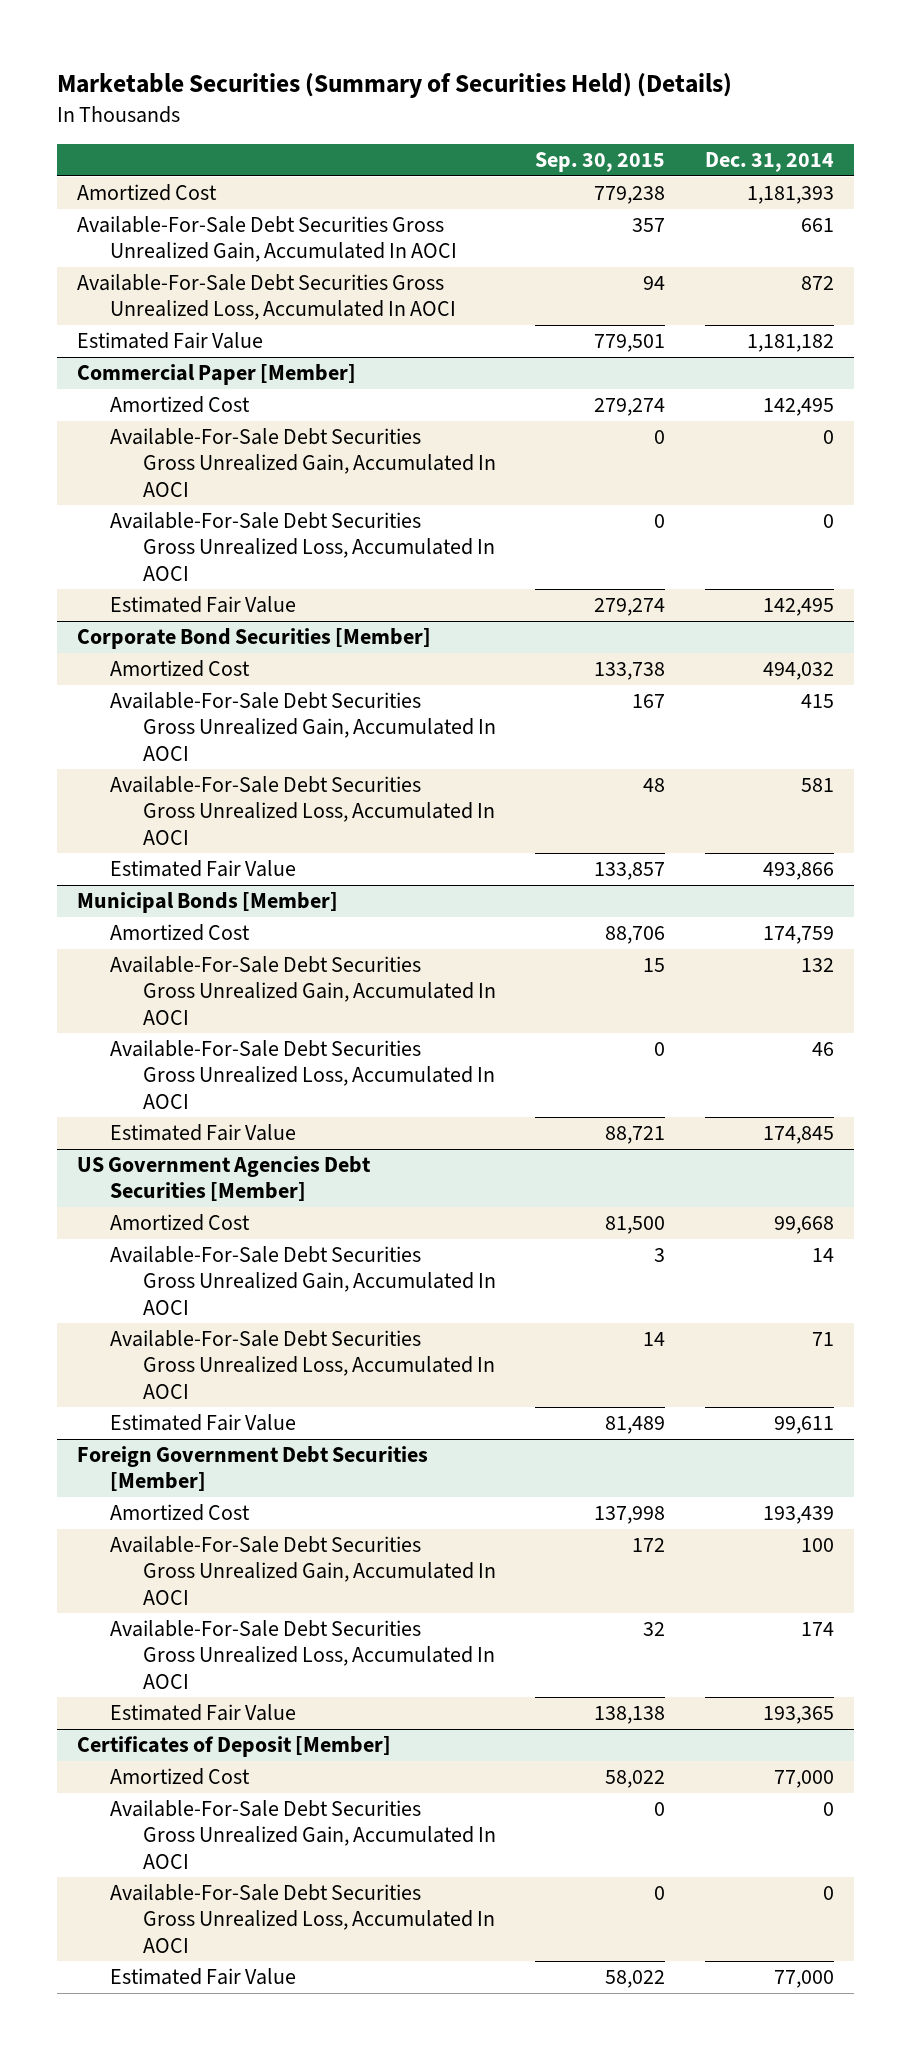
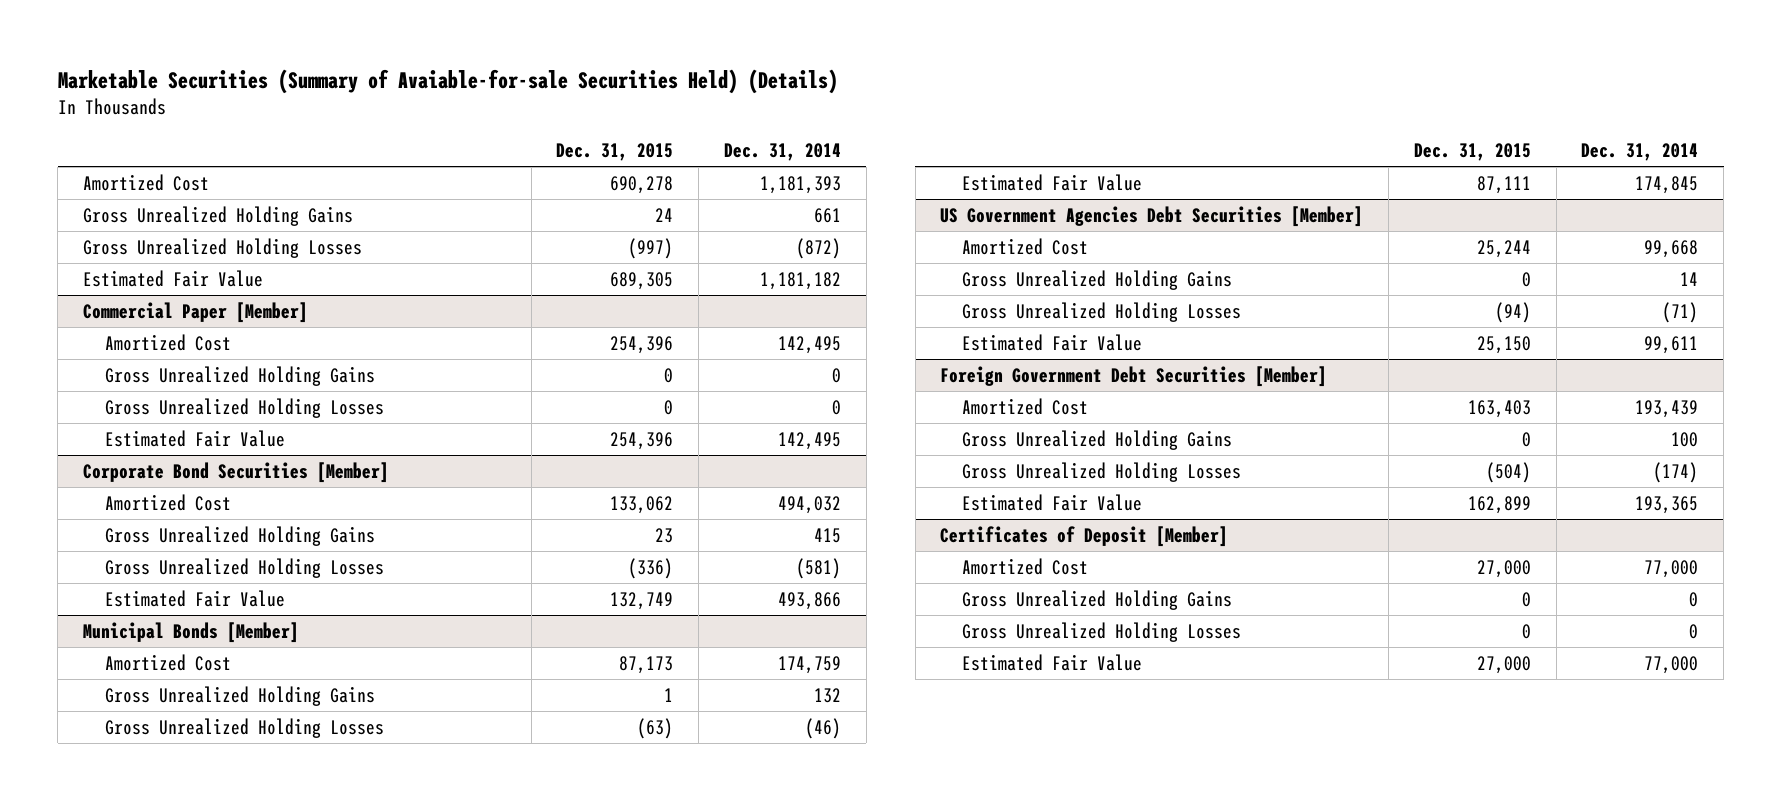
- Marketable Securities (Summary of Securities Held) (Details)
+ Marketable Securities (Summary of Avaiable-for-sale Securities Held) (Details)
- | Sep. 30, 2015 | Dec. 31, 2014
+ | Dec. 31, 2015 | Dec. 31, 2014
- Available-For-Sale Debt Securities Gross Unrealized Gain, Accumulated In AOCI | 357 | 661
- Available-For-Sale Debt Securities Gross Unrealized Loss, Accumulated In AOCI | 94 | 872
+ Gross Unrealized Holding Gains | 24 | 661
+ Gross Unrealized Holding Losses | (997) | (872)
@ Commercial Paper [Member]
- Available-For-Sale Debt Securities Gross Unrealized Gain, Accumulated In AOCI | 0 | 0
- Available-For-Sale Debt Securities Gross Unrealized Loss, Accumulated In AOCI | 0 | 0
+ Gross Unrealized Holding Gains | 0 | 0
+ Gross Unrealized Holding Losses | 0 | 0
@ Corporate Bond Securities [Member]
- Available-For-Sale Debt Securities Gross Unrealized Gain, Accumulated In AOCI | 167 | 415
- Available-For-Sale Debt Securities Gross Unrealized Loss, Accumulated In AOCI | 48 | 581
+ Gross Unrealized Holding Gains | 23 | 415
+ Gross Unrealized Holding Losses | (336) | (581)
@ Municipal Bonds [Member]
- Available-For-Sale Debt Securities Gross Unrealized Gain, Accumulated In AOCI | 15 | 132
- Available-For-Sale Debt Securities Gross Unrealized Loss, Accumulated In AOCI | 0 | 46
+ Gross Unrealized Holding Gains | 1 | 132
+ Gross Unrealized Holding Losses | (63) | (46)
@ US Government Agencies Debt Securities [Member]
- Available-For-Sale Debt Securities Gross Unrealized Gain, Accumulated In AOCI | 3 | 14
- Available-For-Sale Debt Securities Gross Unrealized Loss, Accumulated In AOCI | 14 | 71
+ Gross Unrealized Holding Gains | 0 | 14
+ Gross Unrealized Holding Losses | (94) | (71)
@ Foreign Government Debt Securities [Member]
- Available-For-Sale Debt Securities Gross Unrealized Gain, Accumulated In AOCI | 172 | 100
- Available-For-Sale Debt Securities Gross Unrealized Loss, Accumulated In AOCI | 32 | 174
+ Gross Unrealized Holding Gains | 0 | 100
+ Gross Unrealized Holding Losses | (504) | (174)
@ Certificates of Deposit [Member]
- Available-For-Sale Debt Securities Gross Unrealized Gain, Accumulated In AOCI | 0 | 0
- Available-For-Sale Debt Securities Gross Unrealized Loss, Accumulated In AOCI | 0 | 0
+ Gross Unrealized Holding Gains | 0 | 0
+ Gross Unrealized Holding Losses | 0 | 0

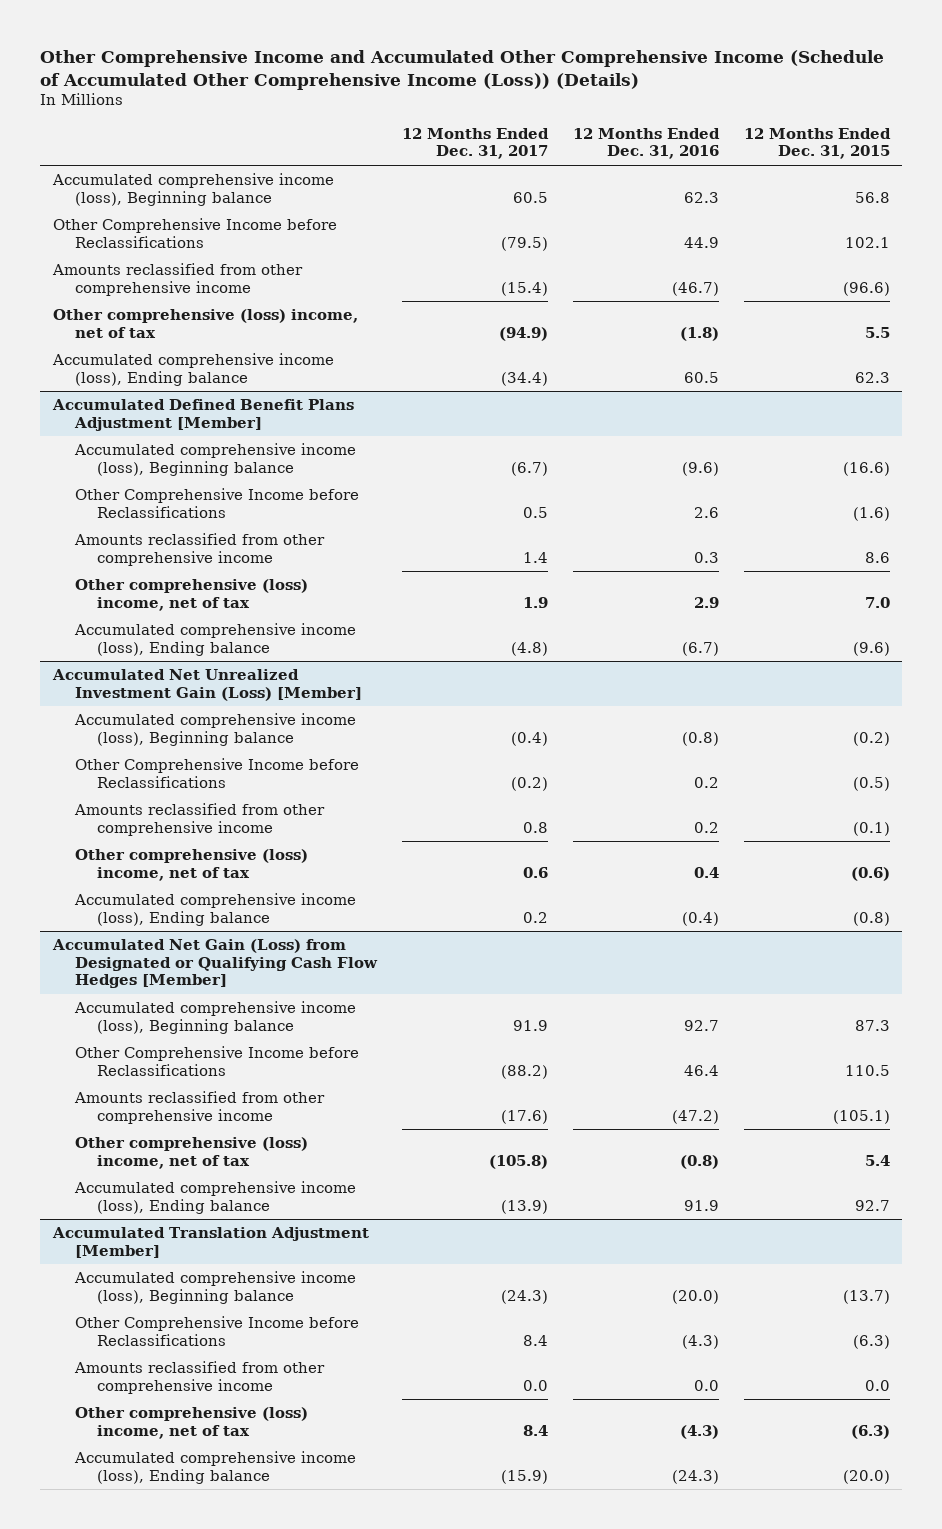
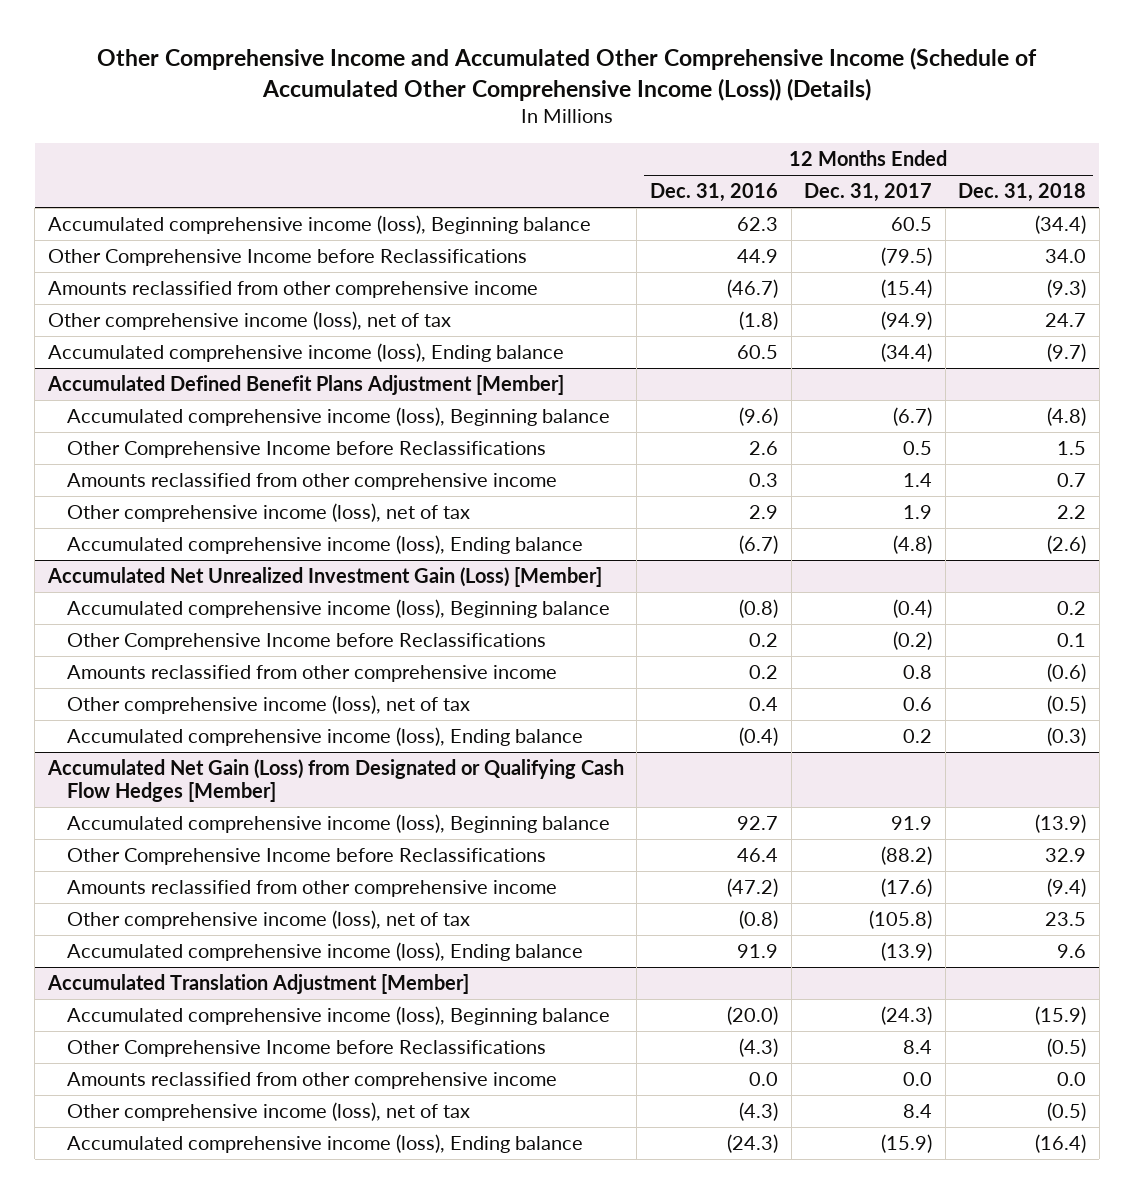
- | 12 Months Ended Dec. 31, 2017 | 12 Months Ended Dec. 31, 2016 | 12 Months Ended Dec. 31, 2015
+ | 12 Months Ended Dec. 31, 2016 | 12 Months Ended Dec. 31, 2017 | 12 Months Ended Dec. 31, 2018
- Other comprehensive (loss) income, net of tax | (94.9) | (1.8) | 5.5
+ Other comprehensive income (loss), net of tax | (1.8) | (94.9) | 24.7
@ Accumulated Defined Benefit Plans Adjustment [Member]
- Other comprehensive (loss) income, net of tax | 1.9 | 2.9 | 7.0
+ Other comprehensive income (loss), net of tax | 2.9 | 1.9 | 2.2
@ Accumulated Net Unrealized Investment Gain (Loss) [Member]
- Other comprehensive (loss) income, net of tax | 0.6 | 0.4 | (0.6)
+ Other comprehensive income (loss), net of tax | 0.4 | 0.6 | (0.5)
@ Accumulated Net Gain (Loss) from Designated or Qualifying Cash Flow Hedges [Member]
- Other comprehensive (loss) income, net of tax | (105.8) | (0.8) | 5.4
+ Other comprehensive income (loss), net of tax | (0.8) | (105.8) | 23.5
@ Accumulated Translation Adjustment [Member]
- Other comprehensive (loss) income, net of tax | 8.4 | (4.3) | (6.3)
+ Other comprehensive income (loss), net of tax | (4.3) | 8.4 | (0.5)

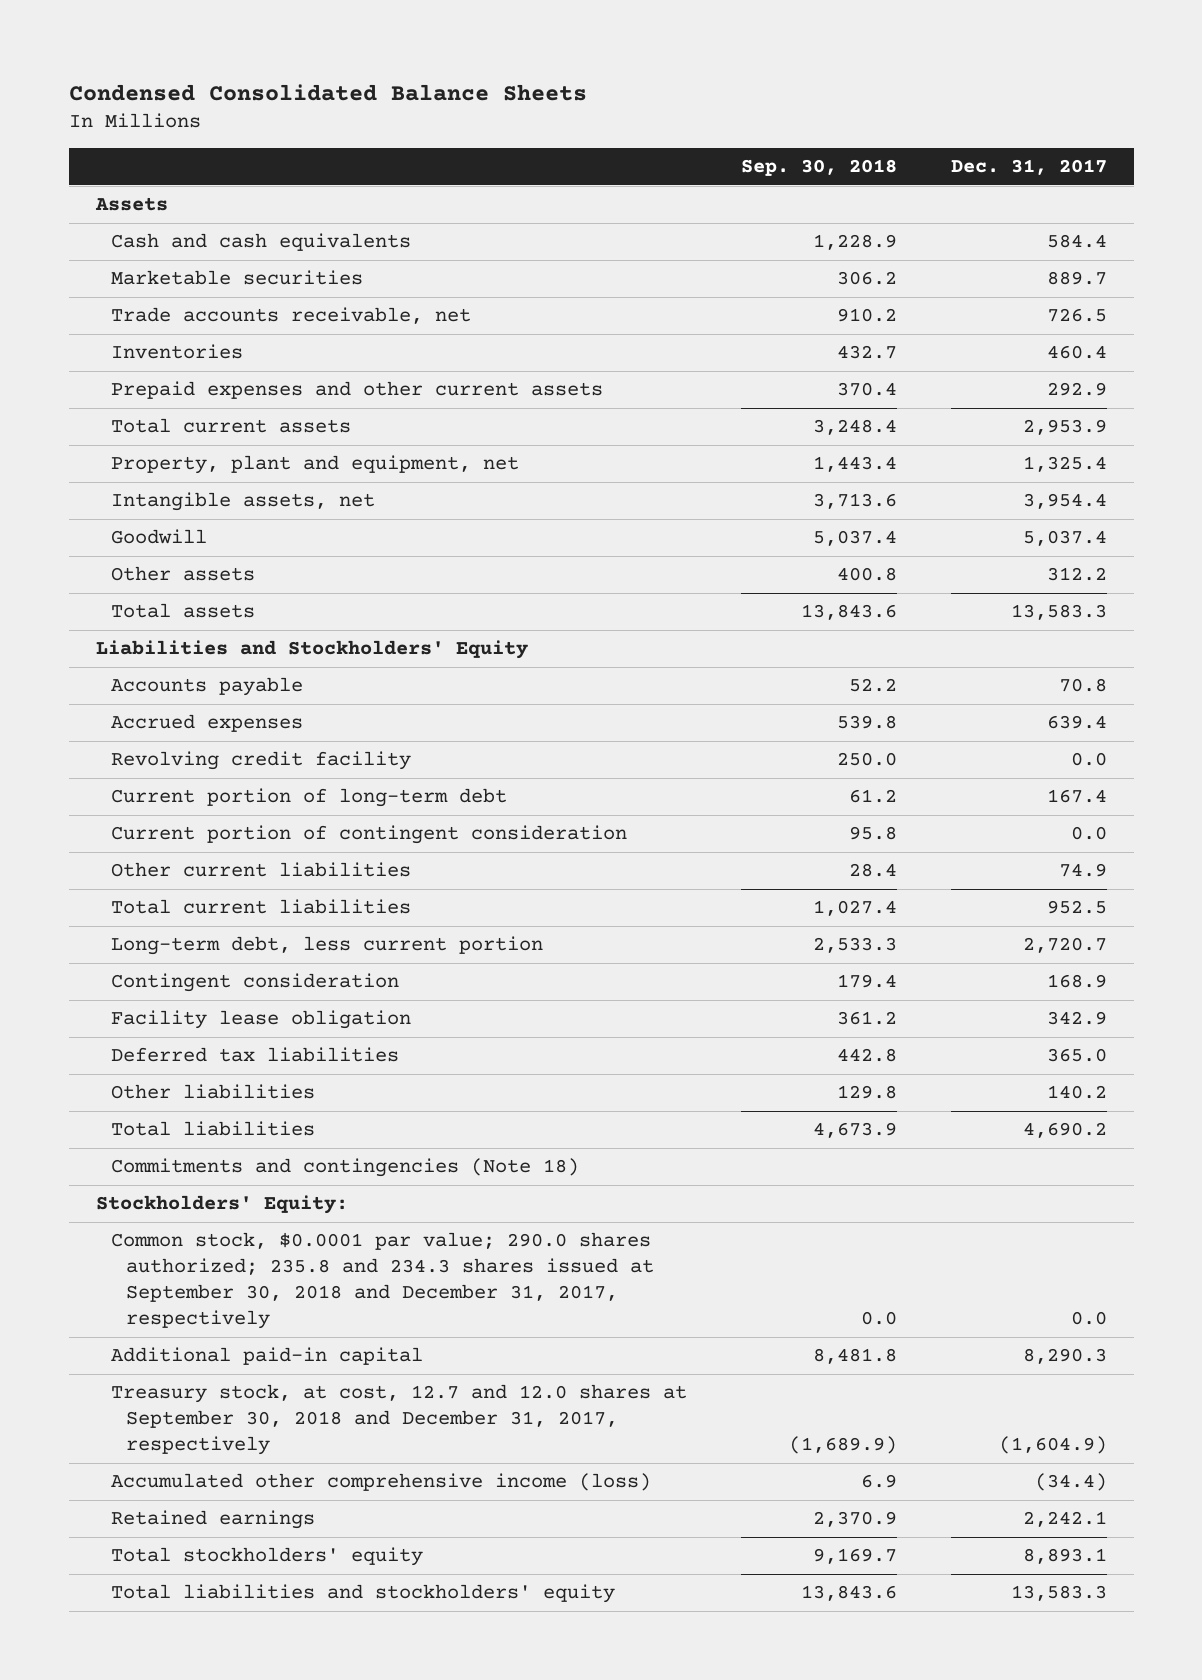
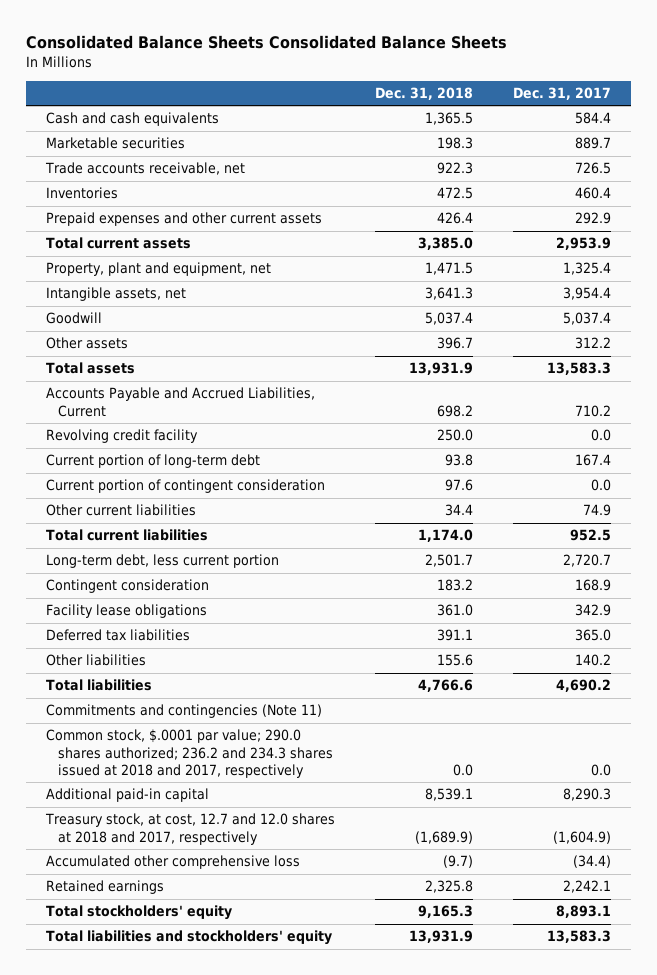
- Condensed Consolidated Balance Sheets
+ Consolidated Balance Sheets Consolidated Balance Sheets
- | Sep. 30, 2018 | Dec. 31, 2017
+ | Dec. 31, 2018 | Dec. 31, 2017
- Assets
- Liabilities and Stockholders' Equity
- Accounts payable | 52.2 | 70.8
- Accrued expenses | 539.8 | 639.4
+ Accounts Payable and Accrued Liabilities, Current | 698.2 | 710.2
- Facility lease obligation | 361.2 | 342.9
+ Facility lease obligations | 361.0 | 342.9
- Commitments and contingencies (Note 18)
- Stockholders' Equity:
- Common stock, $0.0001 par value; 290.0 shares authorized; 235.8 and 234.3 shares issued at September 30, 2018 and December 31, 2017, respectively | 0.0 | 0.0
+ Commitments and contingencies (Note 11)
+ Common stock, $.0001 par value; 290.0 shares authorized; 236.2 and 234.3 shares issued at 2018 and 2017, respectively | 0.0 | 0.0
- Treasury stock, at cost, 12.7 and 12.0 shares at September 30, 2018 and December 31, 2017, respectively | (1,689.9) | (1,604.9)
- Accumulated other comprehensive income (loss) | 6.9 | (34.4)
+ Treasury stock, at cost, 12.7 and 12.0 shares at 2018 and 2017, respectively | (1,689.9) | (1,604.9)
+ Accumulated other comprehensive loss | (9.7) | (34.4)

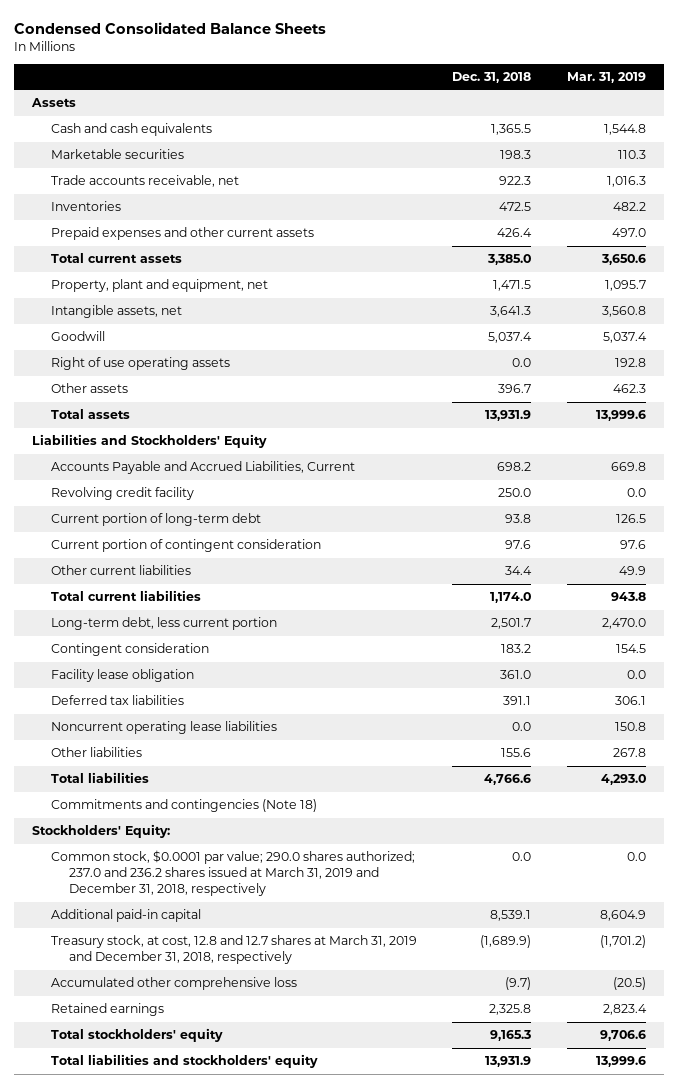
- Consolidated Balance Sheets Consolidated Balance Sheets
+ Condensed Consolidated Balance Sheets
- | Dec. 31, 2018 | Dec. 31, 2017
+ | Dec. 31, 2018 | Mar. 31, 2019
+ Assets
+ Right of use operating assets | 0.0 | 192.8
+ Liabilities and Stockholders' Equity
- Facility lease obligations | 361.0 | 342.9
+ Facility lease obligation | 361.0 | 0.0
+ Noncurrent operating lease liabilities | 0.0 | 150.8
- Commitments and contingencies (Note 11)
- Common stock, $.0001 par value; 290.0 shares authorized; 236.2 and 234.3 shares issued at 2018 and 2017, respectively | 0.0 | 0.0
+ Commitments and contingencies (Note 18)
+ Stockholders' Equity:
+ Common stock, $0.0001 par value; 290.0 shares authorized; 237.0 and 236.2 shares issued at March 31, 2019 and December 31, 2018, respectively | 0.0 | 0.0
- Treasury stock, at cost, 12.7 and 12.0 shares at 2018 and 2017, respectively | (1,689.9) | (1,604.9)
+ Treasury stock, at cost, 12.8 and 12.7 shares at March 31, 2019 and December 31, 2018, respectively | (1,689.9) | (1,701.2)

